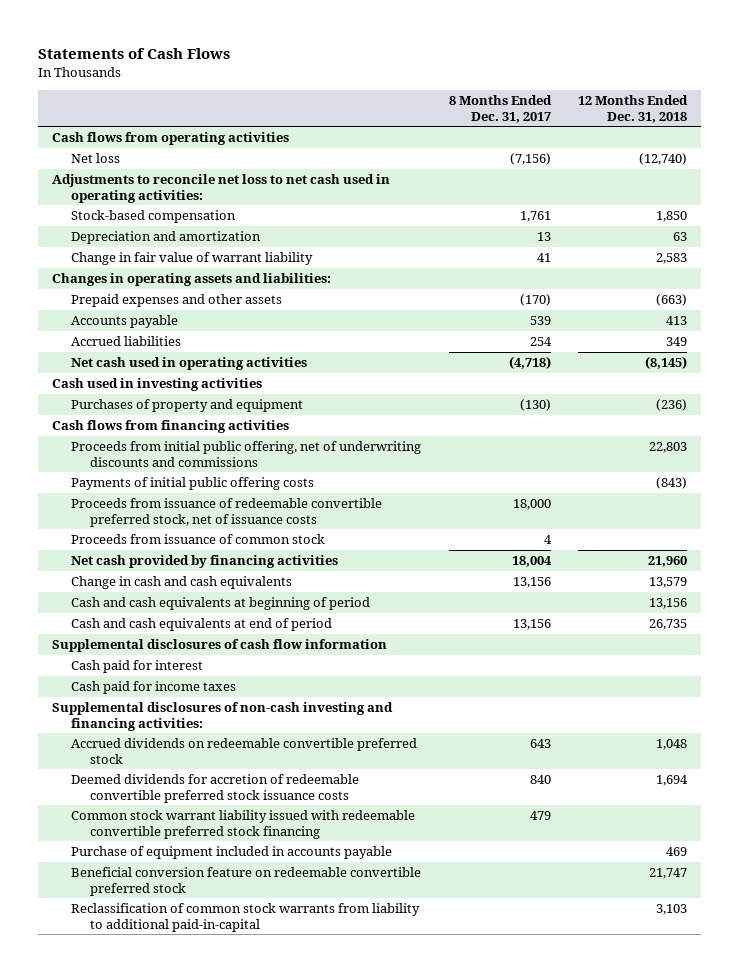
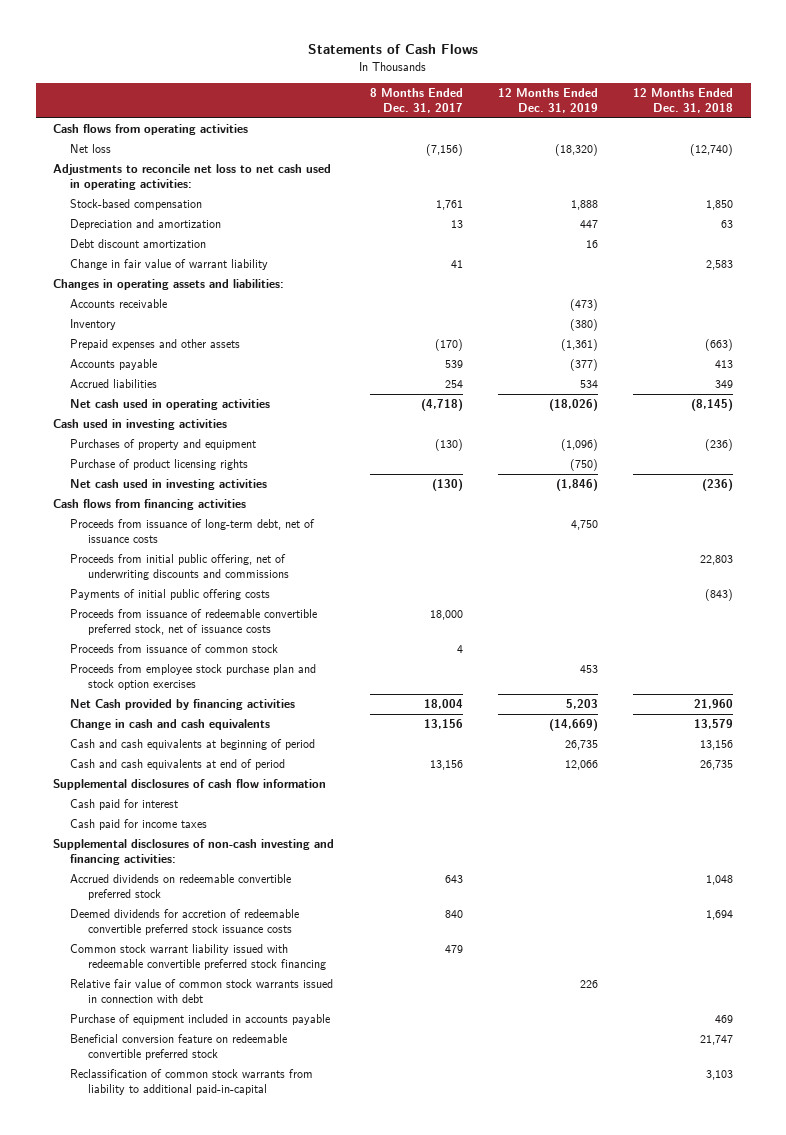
- | 8 Months Ended Dec. 31, 2017 | 12 Months Ended Dec. 31, 2018
+ | 8 Months Ended Dec. 31, 2017 | 12 Months Ended Dec. 31, 2019 | 12 Months Ended Dec. 31, 2018
+ Debt discount amortization | | 16 |
+ Accounts receivable | | (473) |
+ Inventory | | (380) |
+ Purchase of product licensing rights | | (750) |
+ Net cash used in investing activities | (130) | (1,846) | (236)
+ Proceeds from issuance of long-term debt, net of issuance costs | | 4,750 |
- Net cash provided by financing activities | 18,004 | 21,960
+ Proceeds from employee stock purchase plan and stock option exercises | | 453 |
+ Net Cash provided by financing activities | 18,004 | 5,203 | 21,960
+ Relative fair value of common stock warrants issued in connection with debt | | 226 |

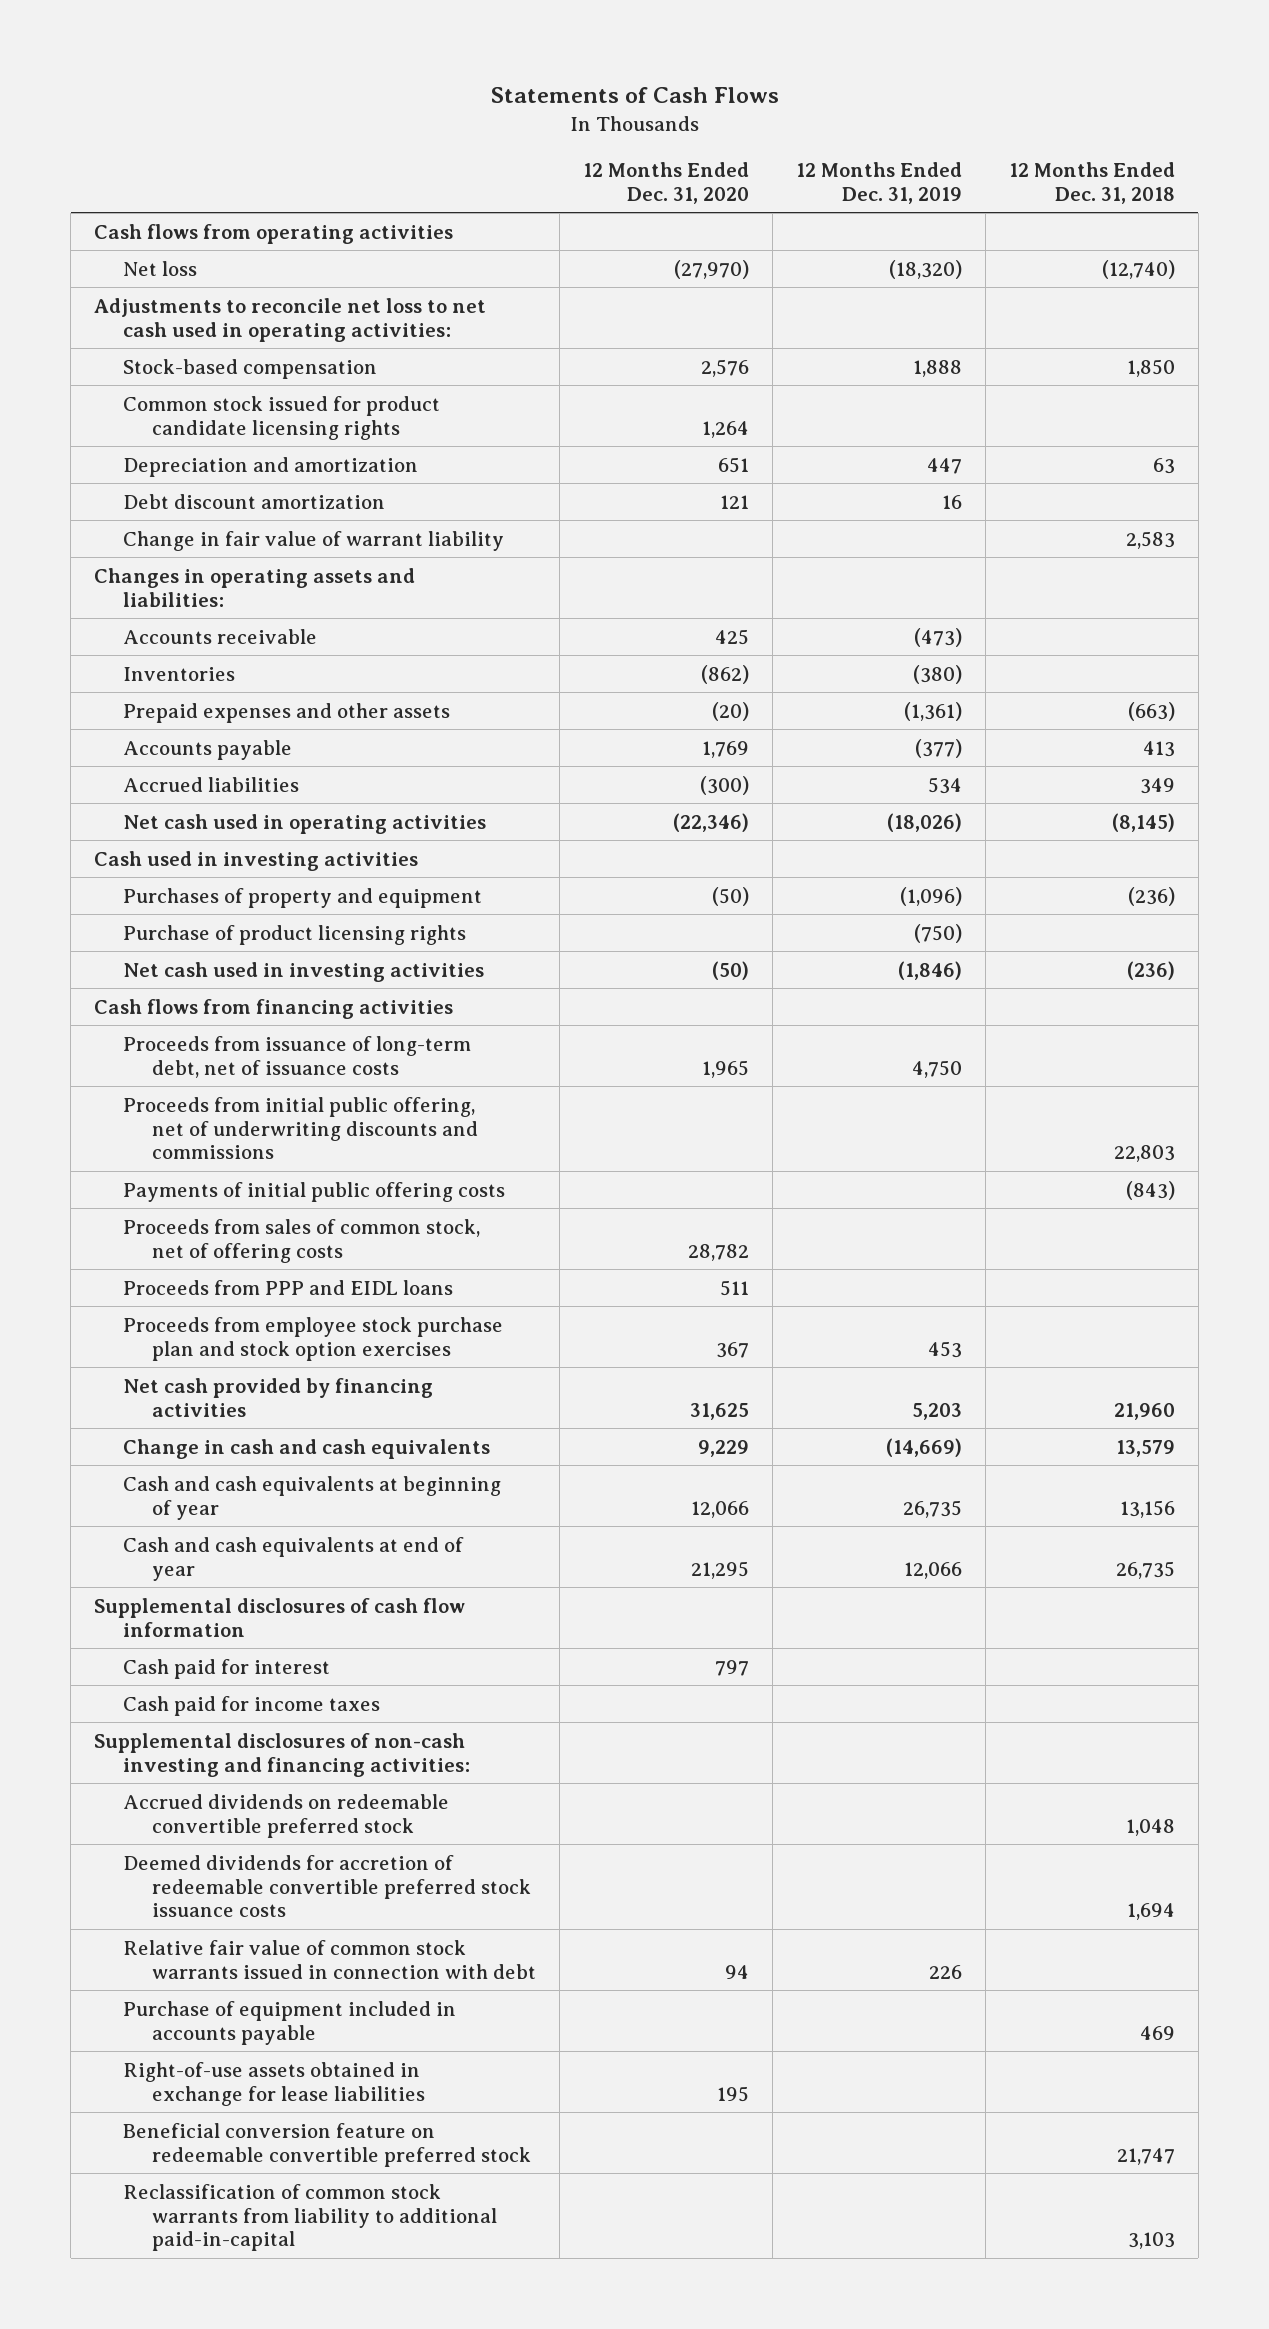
- | 8 Months Ended Dec. 31, 2017 | 12 Months Ended Dec. 31, 2019 | 12 Months Ended Dec. 31, 2018
+ | 12 Months Ended Dec. 31, 2020 | 12 Months Ended Dec. 31, 2019 | 12 Months Ended Dec. 31, 2018
+ Common stock issued for product candidate licensing rights | 1,264 | |
- Inventory | | (380) |
+ Inventories | (862) | (380) |
- Proceeds from issuance of redeemable convertible preferred stock, net of issuance costs | 18,000 | |
- Proceeds from issuance of common stock | 4 | |
+ Proceeds from sales of common stock, net of offering costs | 28,782 | |
+ Proceeds from PPP and EIDL loans | 511 | |
- Net Cash provided by financing activities | 18,004 | 5,203 | 21,960
+ Net cash provided by financing activities | 31,625 | 5,203 | 21,960
- Cash and cash equivalents at beginning of period | | 26,735 | 13,156
- Cash and cash equivalents at end of period | 13,156 | 12,066 | 26,735
+ Cash and cash equivalents at beginning of year | 12,066 | 26,735 | 13,156
+ Cash and cash equivalents at end of year | 21,295 | 12,066 | 26,735
- Common stock warrant liability issued with redeemable convertible preferred stock financing | 479 | |
+ Right-of-use assets obtained in exchange for lease liabilities | 195 | |

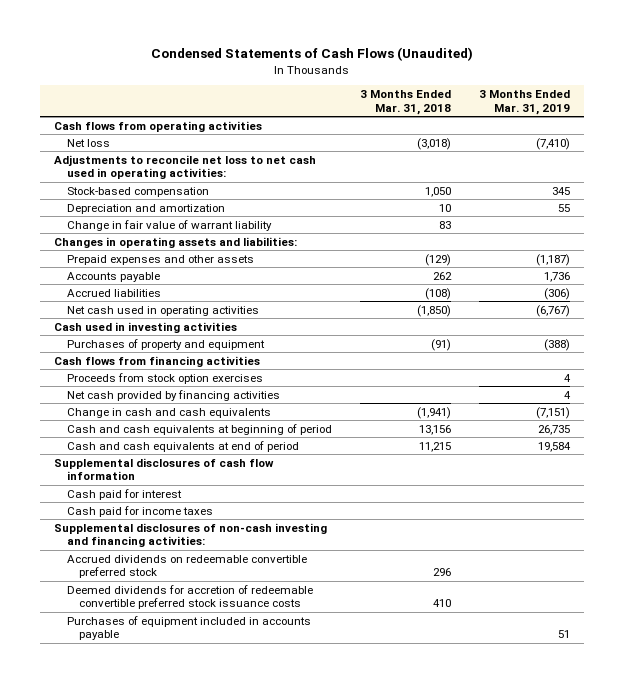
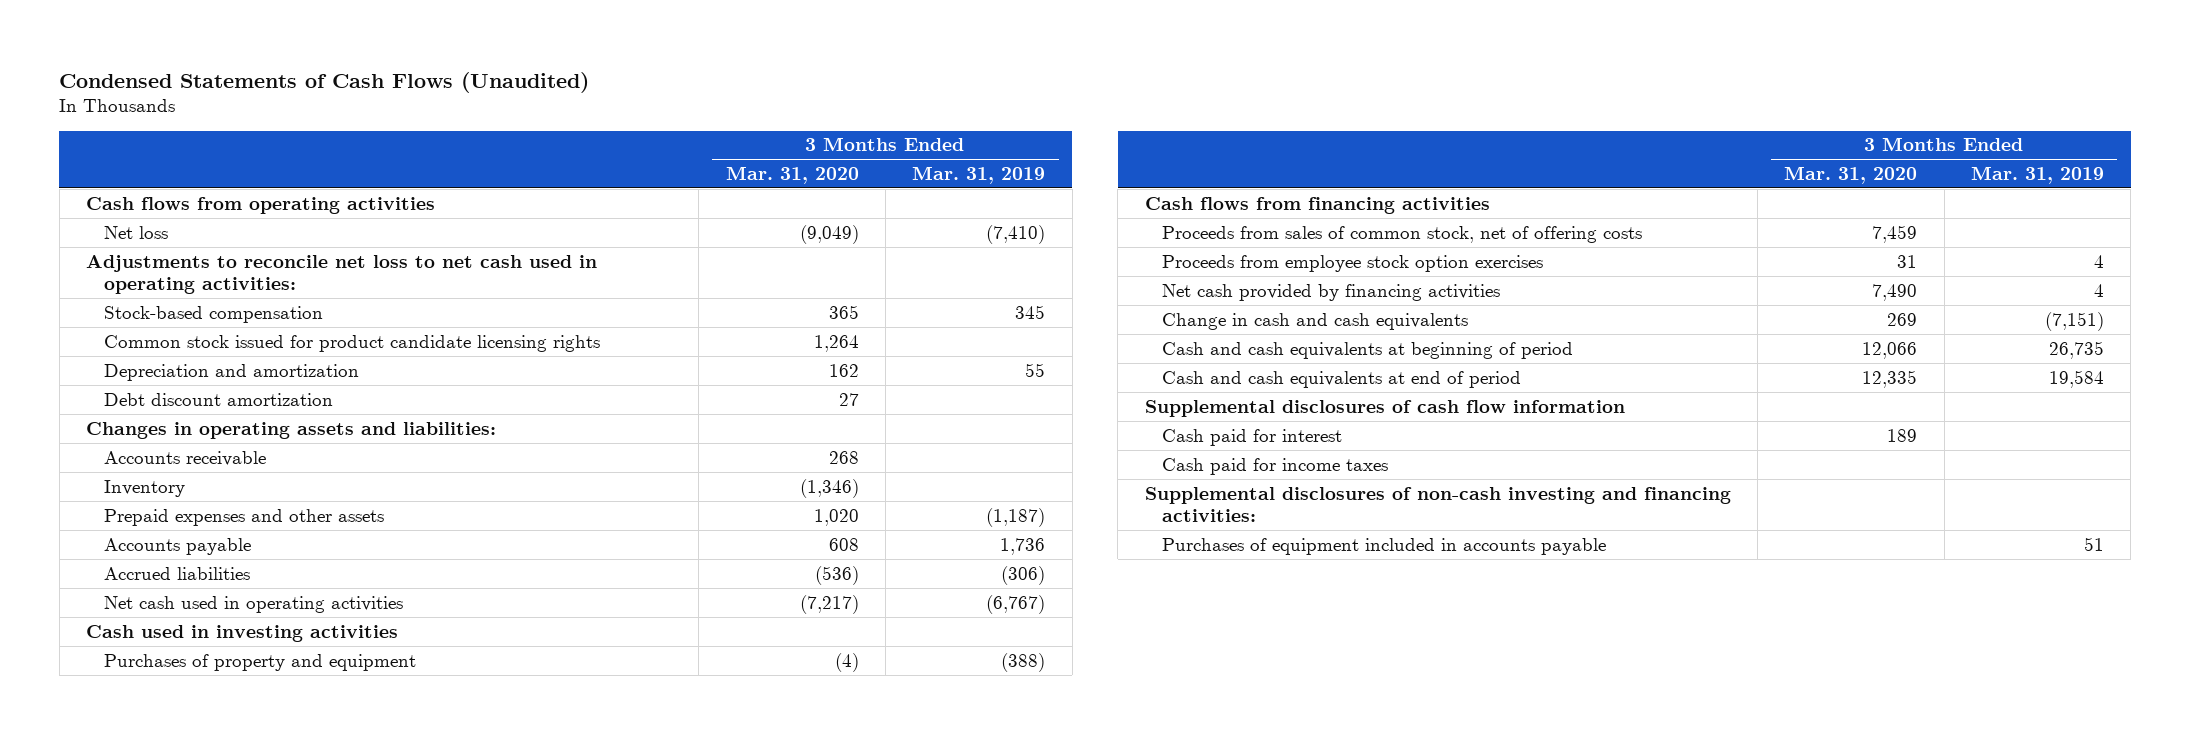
- | 3 Months Ended Mar. 31, 2018 | 3 Months Ended Mar. 31, 2019
+ | 3 Months Ended Mar. 31, 2020 | 3 Months Ended Mar. 31, 2019
+ Common stock issued for product candidate licensing rights | 1,264 |
- Change in fair value of warrant liability | 83 |
+ Debt discount amortization | 27 |
+ Accounts receivable | 268 |
+ Inventory | (1,346) |
- Proceeds from stock option exercises | | 4
+ Proceeds from sales of common stock, net of offering costs | 7,459 |
+ Proceeds from employee stock option exercises | 31 | 4
- Accrued dividends on redeemable convertible preferred stock | 296 |
- Deemed dividends for accretion of redeemable convertible preferred stock issuance costs | 410 |

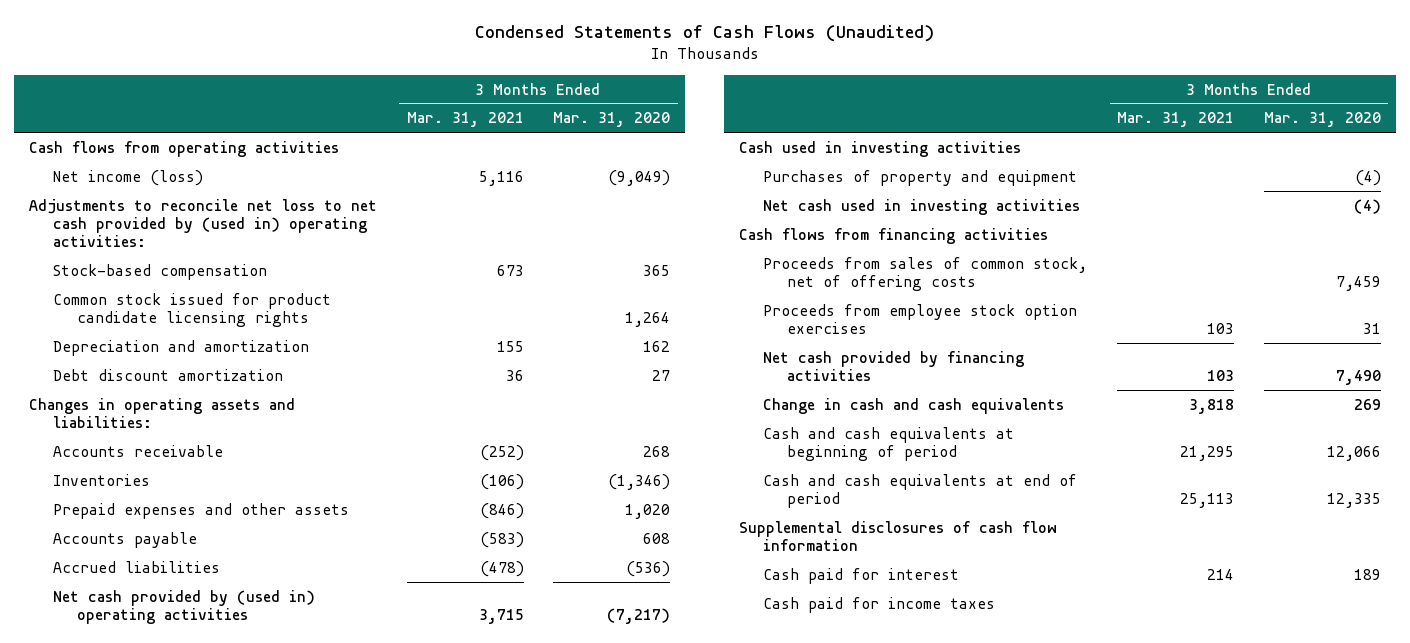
- | 3 Months Ended Mar. 31, 2020 | 3 Months Ended Mar. 31, 2019
+ | 3 Months Ended Mar. 31, 2021 | 3 Months Ended Mar. 31, 2020
- Net loss | (9,049) | (7,410)
- Adjustments to reconcile net loss to net cash used in operating activities:
+ Net income (loss) | 5,116 | (9,049)
+ Adjustments to reconcile net loss to net cash provided by (used in) operating activities:
- Inventory | (1,346) |
+ Inventories | (106) | (1,346)
- Net cash used in operating activities | (7,217) | (6,767)
+ Net cash provided by (used in) operating activities | 3,715 | (7,217)
+ Net cash used in investing activities | | (4)
- Supplemental disclosures of non-cash investing and financing activities:
- Purchases of equipment included in accounts payable | | 51

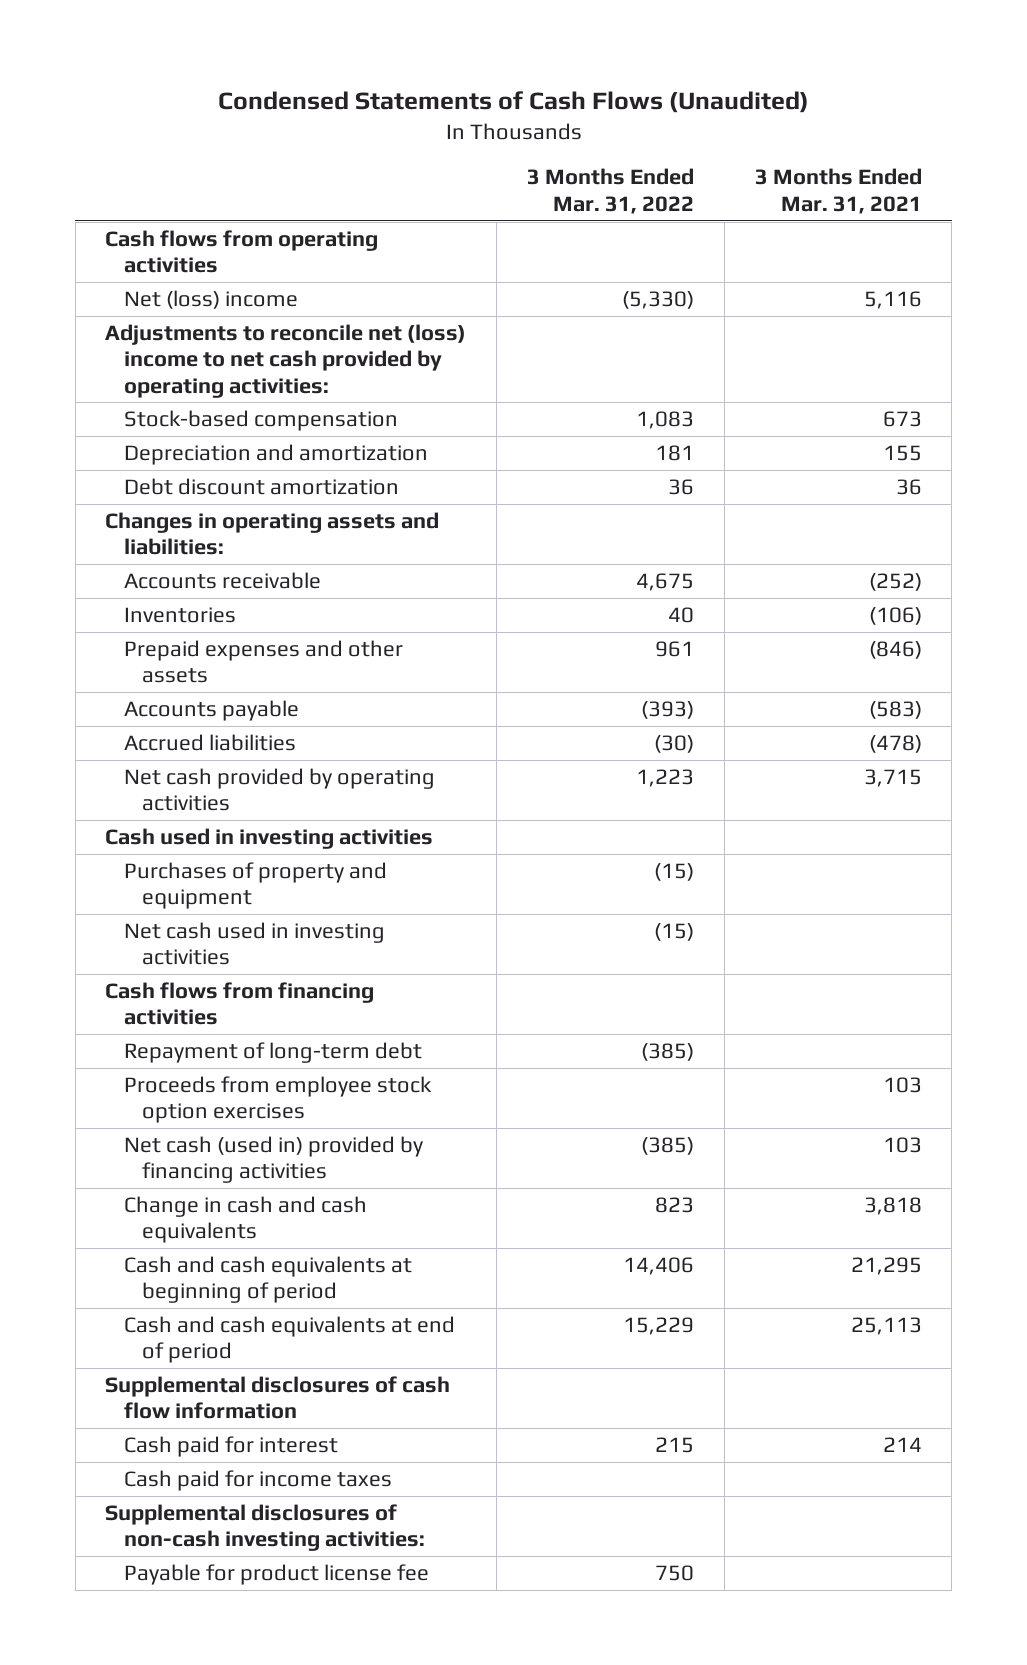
- | 3 Months Ended Mar. 31, 2021 | 3 Months Ended Mar. 31, 2020
+ | 3 Months Ended Mar. 31, 2022 | 3 Months Ended Mar. 31, 2021
- Net income (loss) | 5,116 | (9,049)
- Adjustments to reconcile net loss to net cash provided by (used in) operating activities:
+ Net (loss) income | (5,330) | 5,116
+ Adjustments to reconcile net (loss) income to net cash provided by operating activities:
- Common stock issued for product candidate licensing rights | | 1,264
- Net cash provided by (used in) operating activities | 3,715 | (7,217)
+ Net cash provided by operating activities | 1,223 | 3,715
- Proceeds from sales of common stock, net of offering costs | | 7,459
+ Repayment of long-term debt | (385) |
- Net cash provided by financing activities | 103 | 7,490
+ Net cash (used in) provided by financing activities | (385) | 103
+ Supplemental disclosures of non-cash investing activities:
+ Payable for product license fee | 750 |

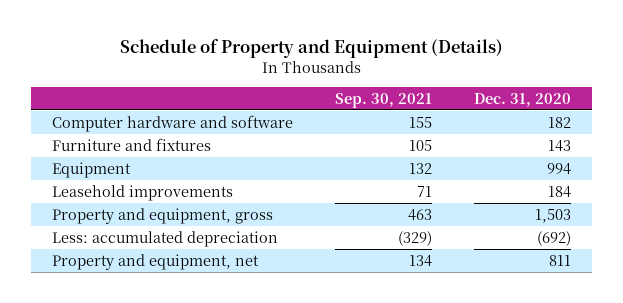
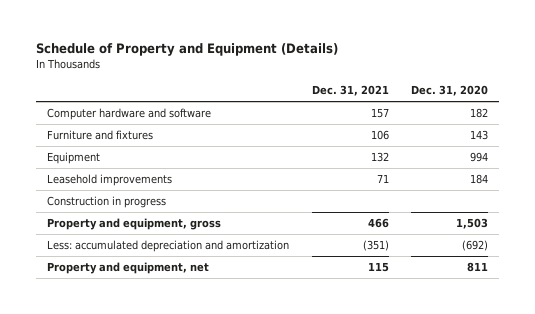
- | Sep. 30, 2021 | Dec. 31, 2020
+ | Dec. 31, 2021 | Dec. 31, 2020
+ Construction in progress
- Less: accumulated depreciation | (329) | (692)
+ Less: accumulated depreciation and amortization | (351) | (692)

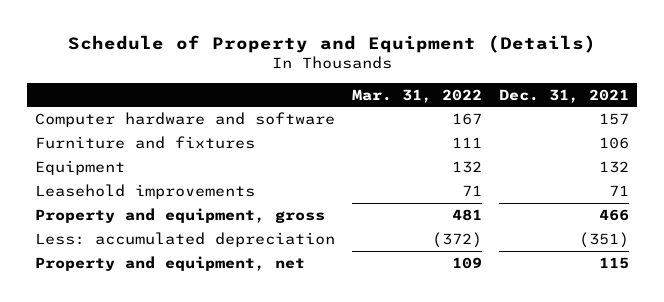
- | Dec. 31, 2021 | Dec. 31, 2020
+ | Mar. 31, 2022 | Dec. 31, 2021
- Construction in progress
- Less: accumulated depreciation and amortization | (351) | (692)
+ Less: accumulated depreciation | (372) | (351)

